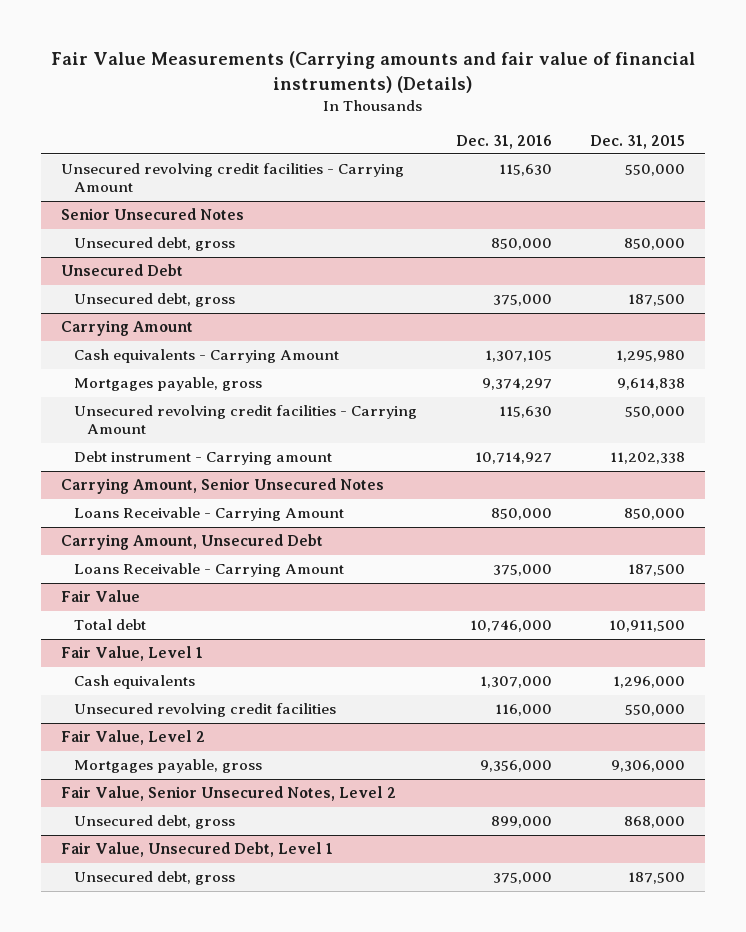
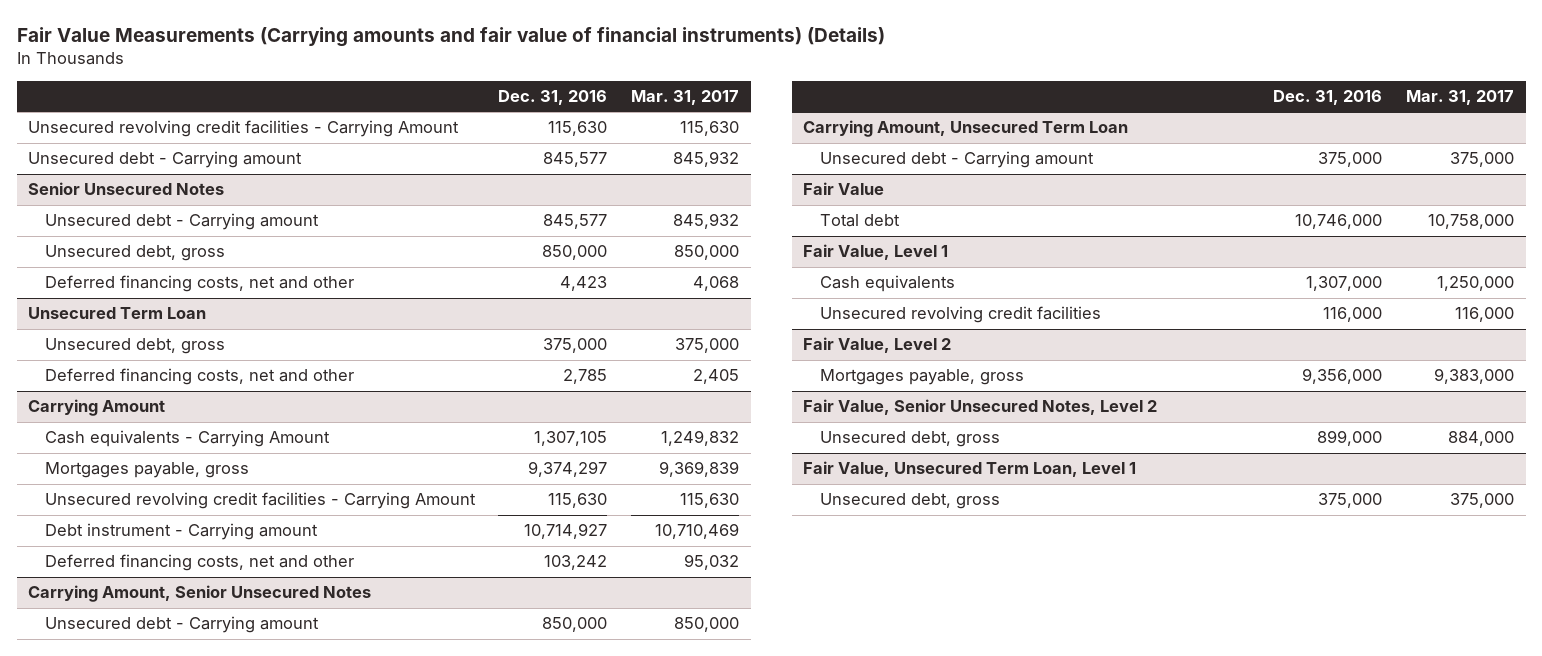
- | Dec. 31, 2016 | Dec. 31, 2015
+ | Dec. 31, 2016 | Mar. 31, 2017
+ Unsecured debt - Carrying amount | 845,577 | 845,932
@ Senior Unsecured Notes
+ Unsecured debt - Carrying amount | 845,577 | 845,932
- Unsecured Debt
@ Senior Unsecured Notes
+ Deferred financing costs, net and other | 4,423 | 4,068
+ Unsecured Term Loan
+ Deferred financing costs, net and other | 2,785 | 2,405
@ Carrying Amount
+ Deferred financing costs, net and other | 103,242 | 95,032
@ Carrying Amount, Senior Unsecured Notes
- Loans Receivable - Carrying Amount | 850,000 | 850,000
- Carrying Amount, Unsecured Debt
- Loans Receivable - Carrying Amount | 375,000 | 187,500
@ Carrying Amount, Senior Unsecured Notes
+ Unsecured debt - Carrying amount | 850,000 | 850,000
+ Carrying Amount, Unsecured Term Loan
+ Unsecured debt - Carrying amount | 375,000 | 375,000
- Fair Value, Unsecured Debt, Level 1
+ Fair Value, Unsecured Term Loan, Level 1

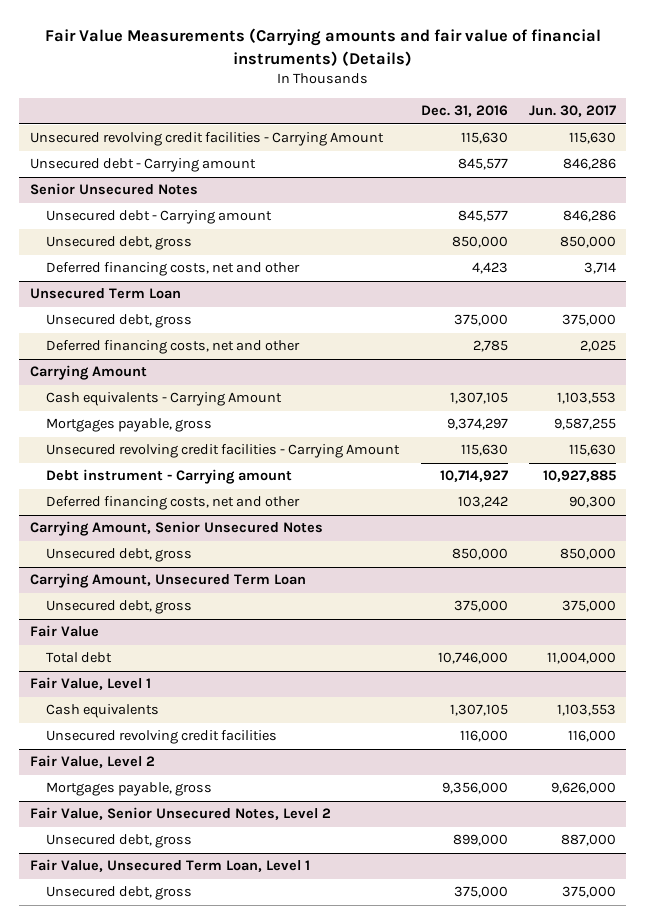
- | Dec. 31, 2016 | Mar. 31, 2017
+ | Dec. 31, 2016 | Jun. 30, 2017
@ Carrying Amount, Senior Unsecured Notes
- Unsecured debt - Carrying amount | 850,000 | 850,000
+ Unsecured debt, gross | 850,000 | 850,000
@ Carrying Amount, Unsecured Term Loan
- Unsecured debt - Carrying amount | 375,000 | 375,000
+ Unsecured debt, gross | 375,000 | 375,000
@ Fair Value, Level 1
- Cash equivalents | 1,307,000 | 1,250,000
+ Cash equivalents | 1,307,105 | 1,103,553

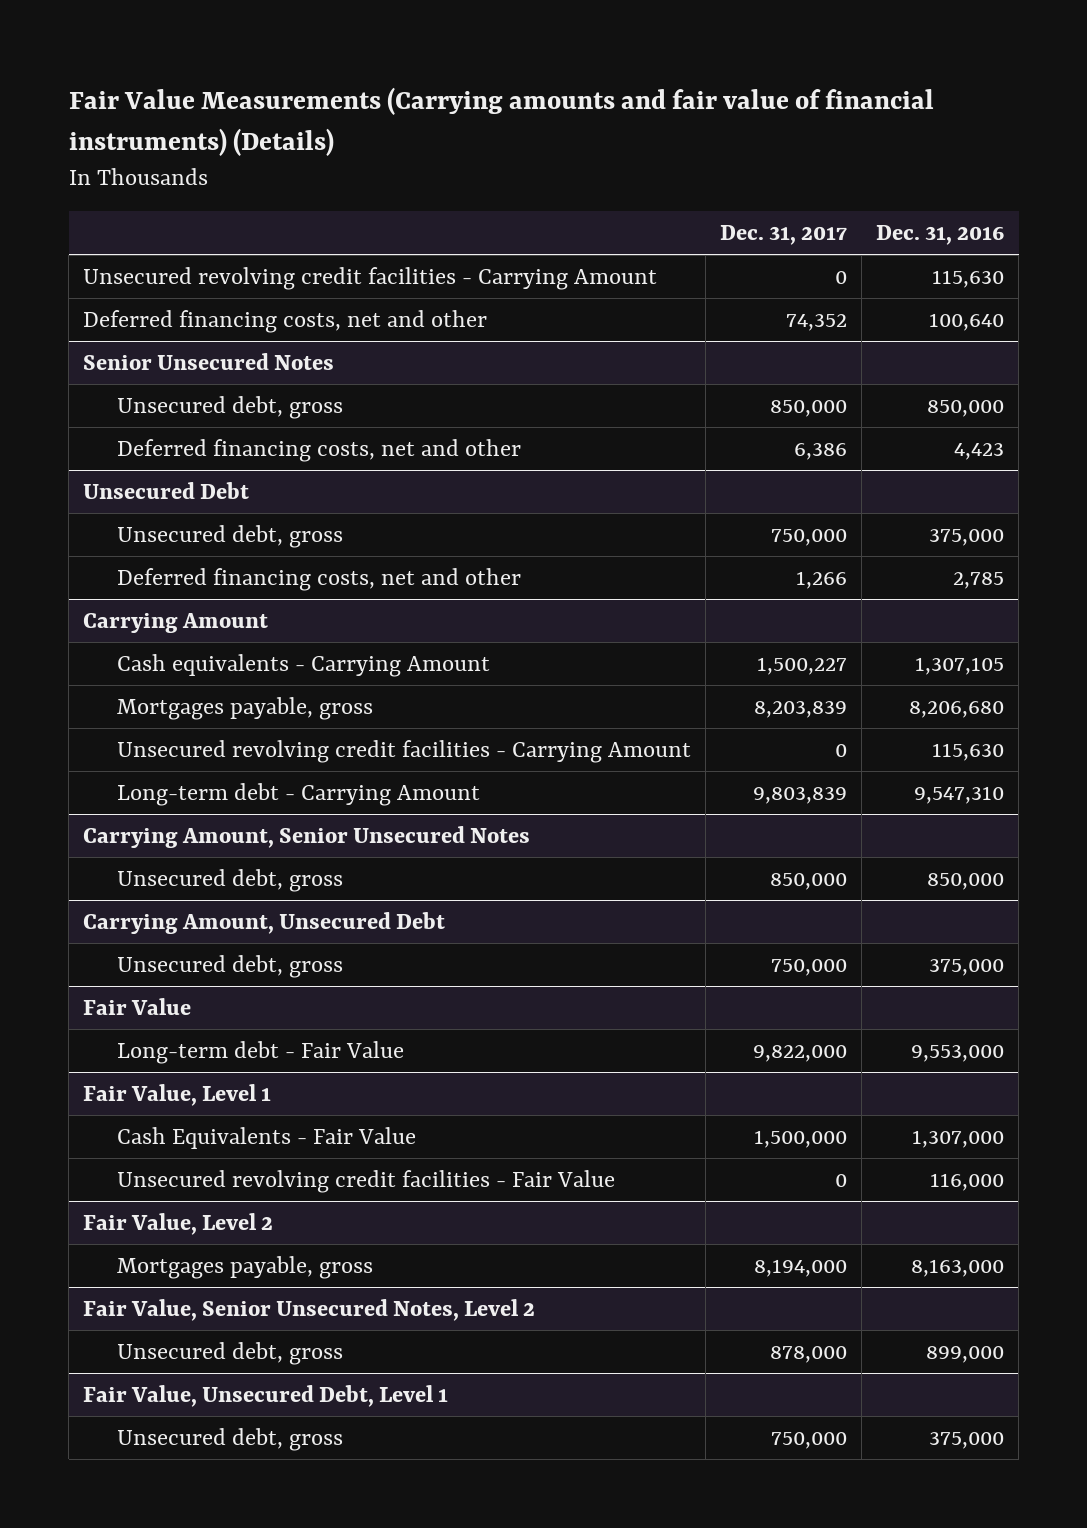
- | Dec. 31, 2016 | Jun. 30, 2017
+ | Dec. 31, 2017 | Dec. 31, 2016
- Unsecured debt - Carrying amount | 845,577 | 846,286
+ Deferred financing costs, net and other | 74,352 | 100,640
@ Senior Unsecured Notes
- Unsecured debt - Carrying amount | 845,577 | 846,286
- Unsecured Term Loan
+ Unsecured Debt
@ Carrying Amount
- Mortgages payable, gross | 9,374,297 | 9,587,255
+ Mortgages payable, gross | 8,203,839 | 8,206,680
- Debt instrument - Carrying amount | 10,714,927 | 10,927,885
- Deferred financing costs, net and other | 103,242 | 90,300
+ Long-term debt - Carrying Amount | 9,803,839 | 9,547,310
- Carrying Amount, Unsecured Term Loan
+ Carrying Amount, Unsecured Debt
@ Fair Value
- Total debt | 10,746,000 | 11,004,000
+ Long-term debt - Fair Value | 9,822,000 | 9,553,000
@ Fair Value, Level 1
- Cash equivalents | 1,307,105 | 1,103,553
- Unsecured revolving credit facilities | 116,000 | 116,000
+ Cash Equivalents - Fair Value | 1,500,000 | 1,307,000
+ Unsecured revolving credit facilities - Fair Value | 0 | 116,000
@ Fair Value, Level 2
- Mortgages payable, gross | 9,356,000 | 9,626,000
+ Mortgages payable, gross | 8,194,000 | 8,163,000
- Fair Value, Unsecured Term Loan, Level 1
+ Fair Value, Unsecured Debt, Level 1

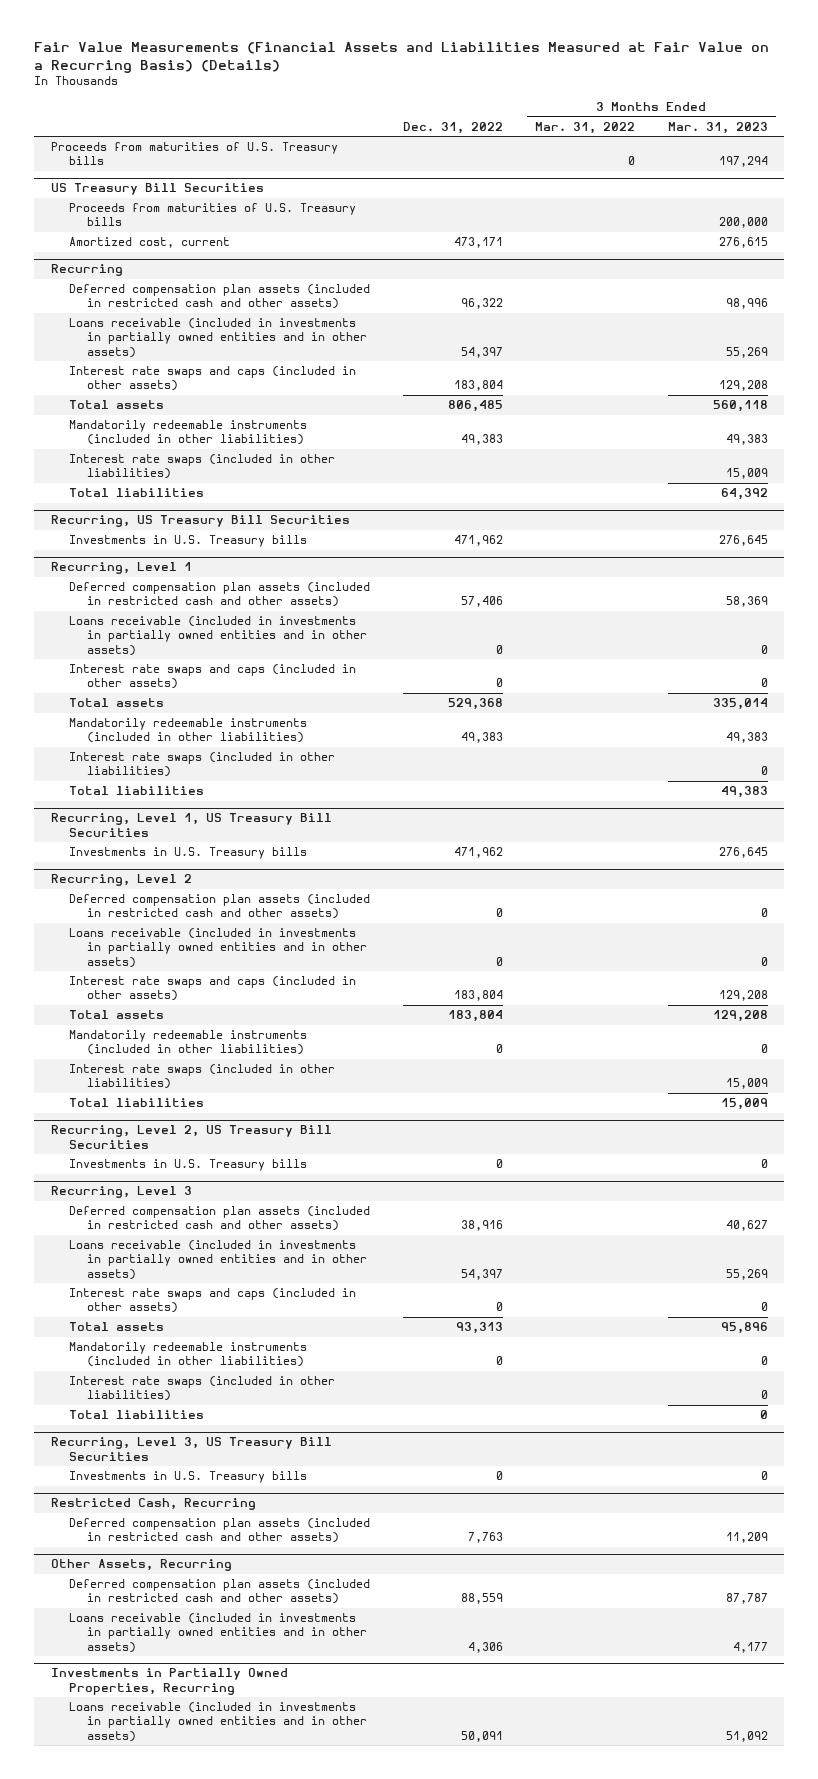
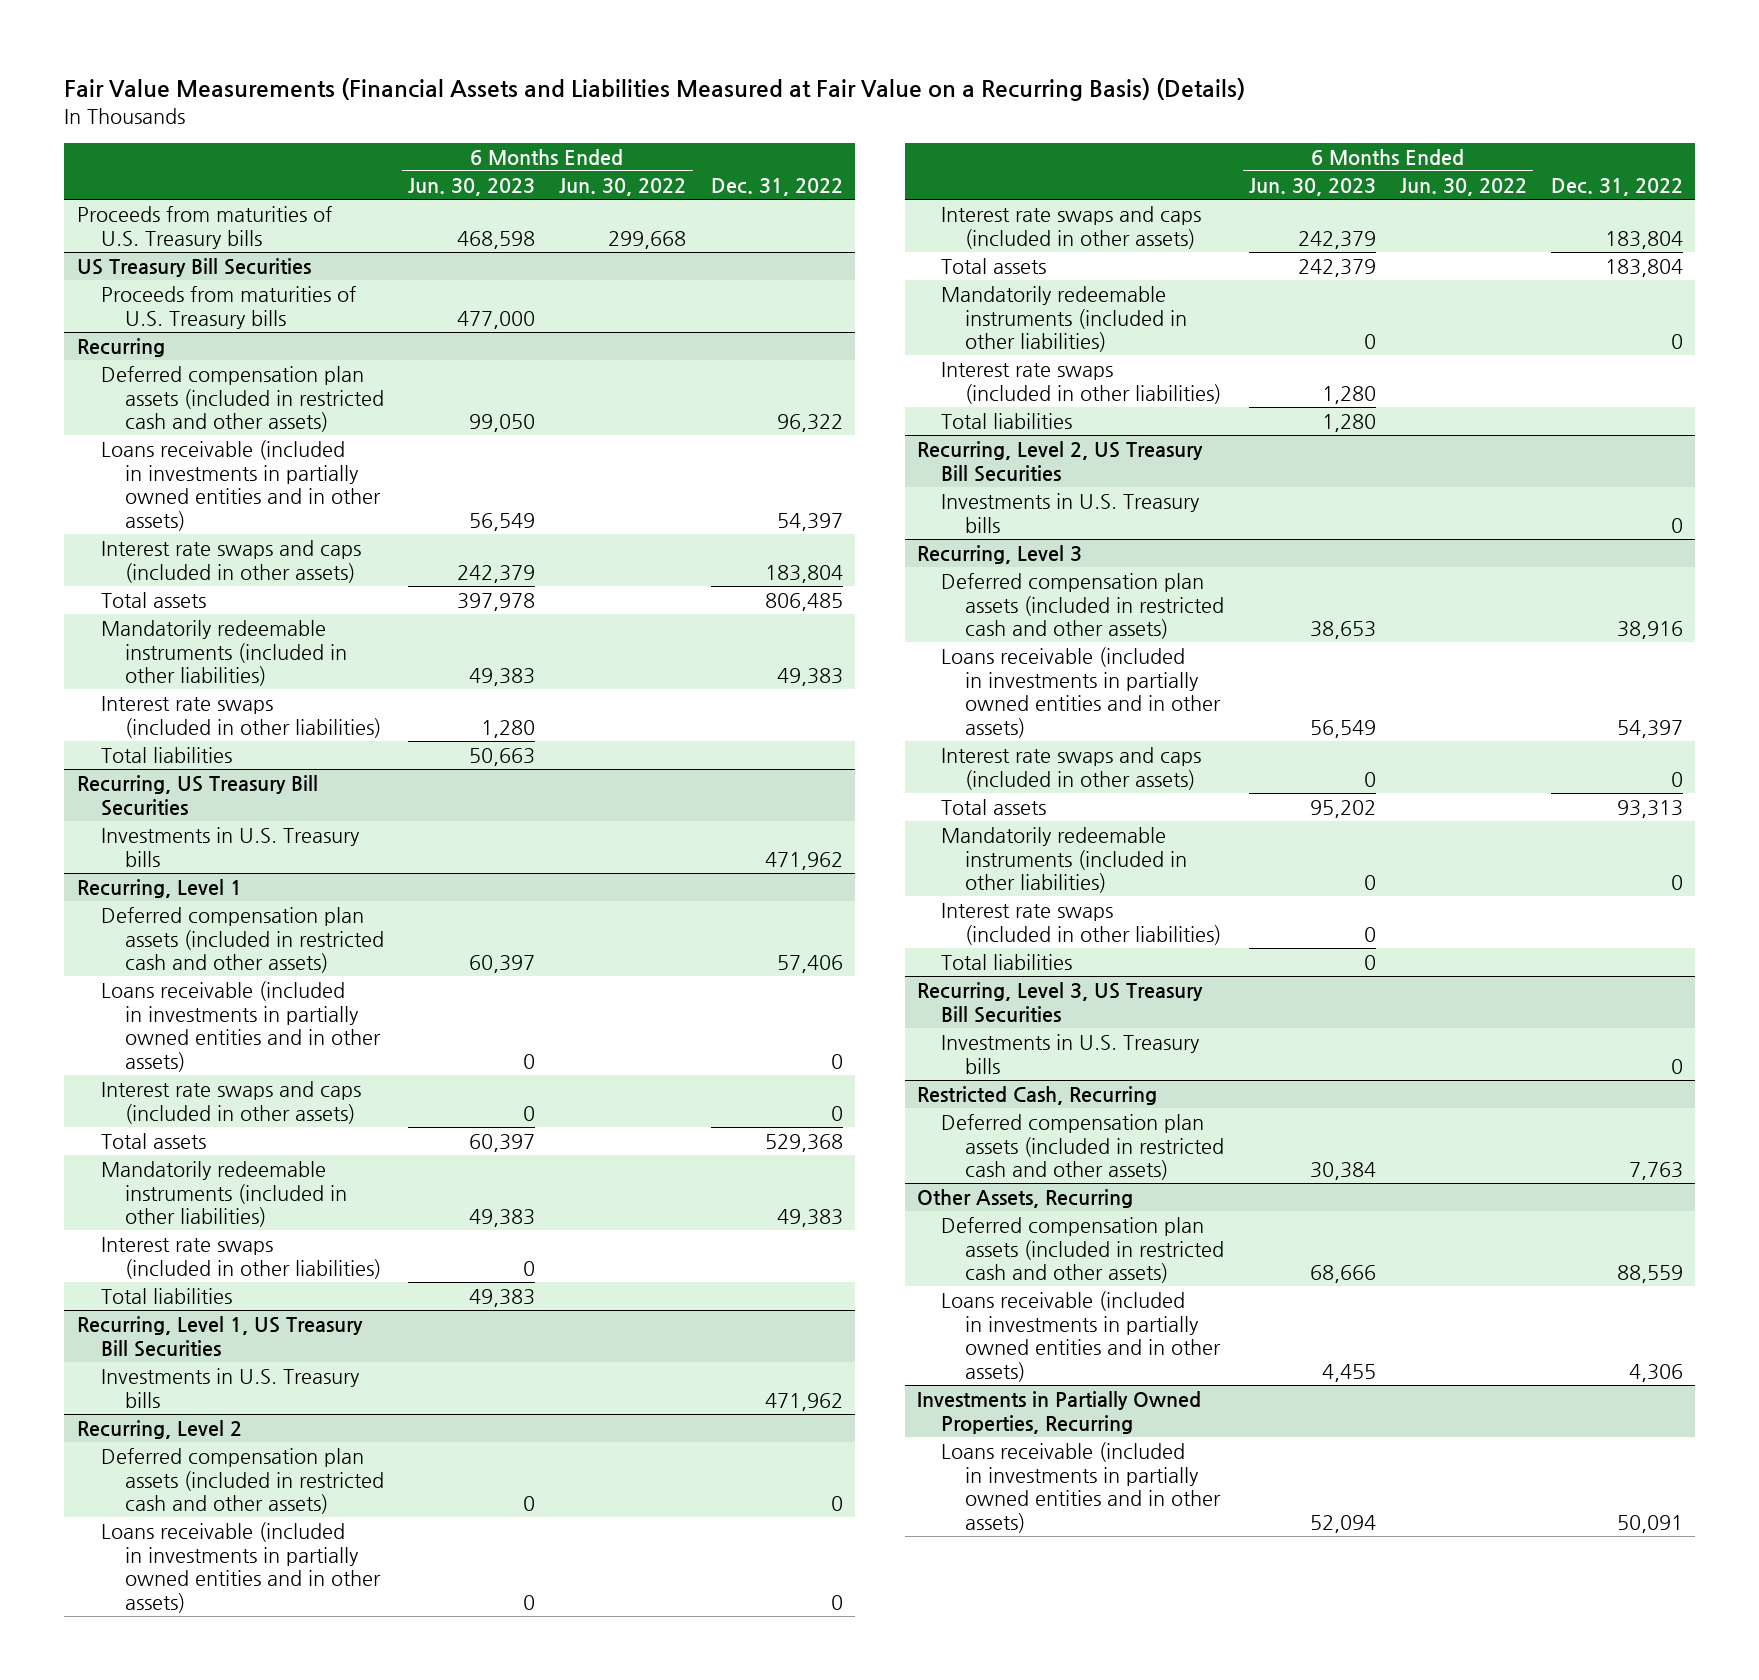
- | Dec. 31, 2022 | 3 Months Ended Mar. 31, 2022 | 3 Months Ended Mar. 31, 2023
+ | 6 Months Ended Jun. 30, 2023 | 6 Months Ended Jun. 30, 2022 | Dec. 31, 2022
@ US Treasury Bill Securities
- Amortized cost, current | 473,171 | | 276,615

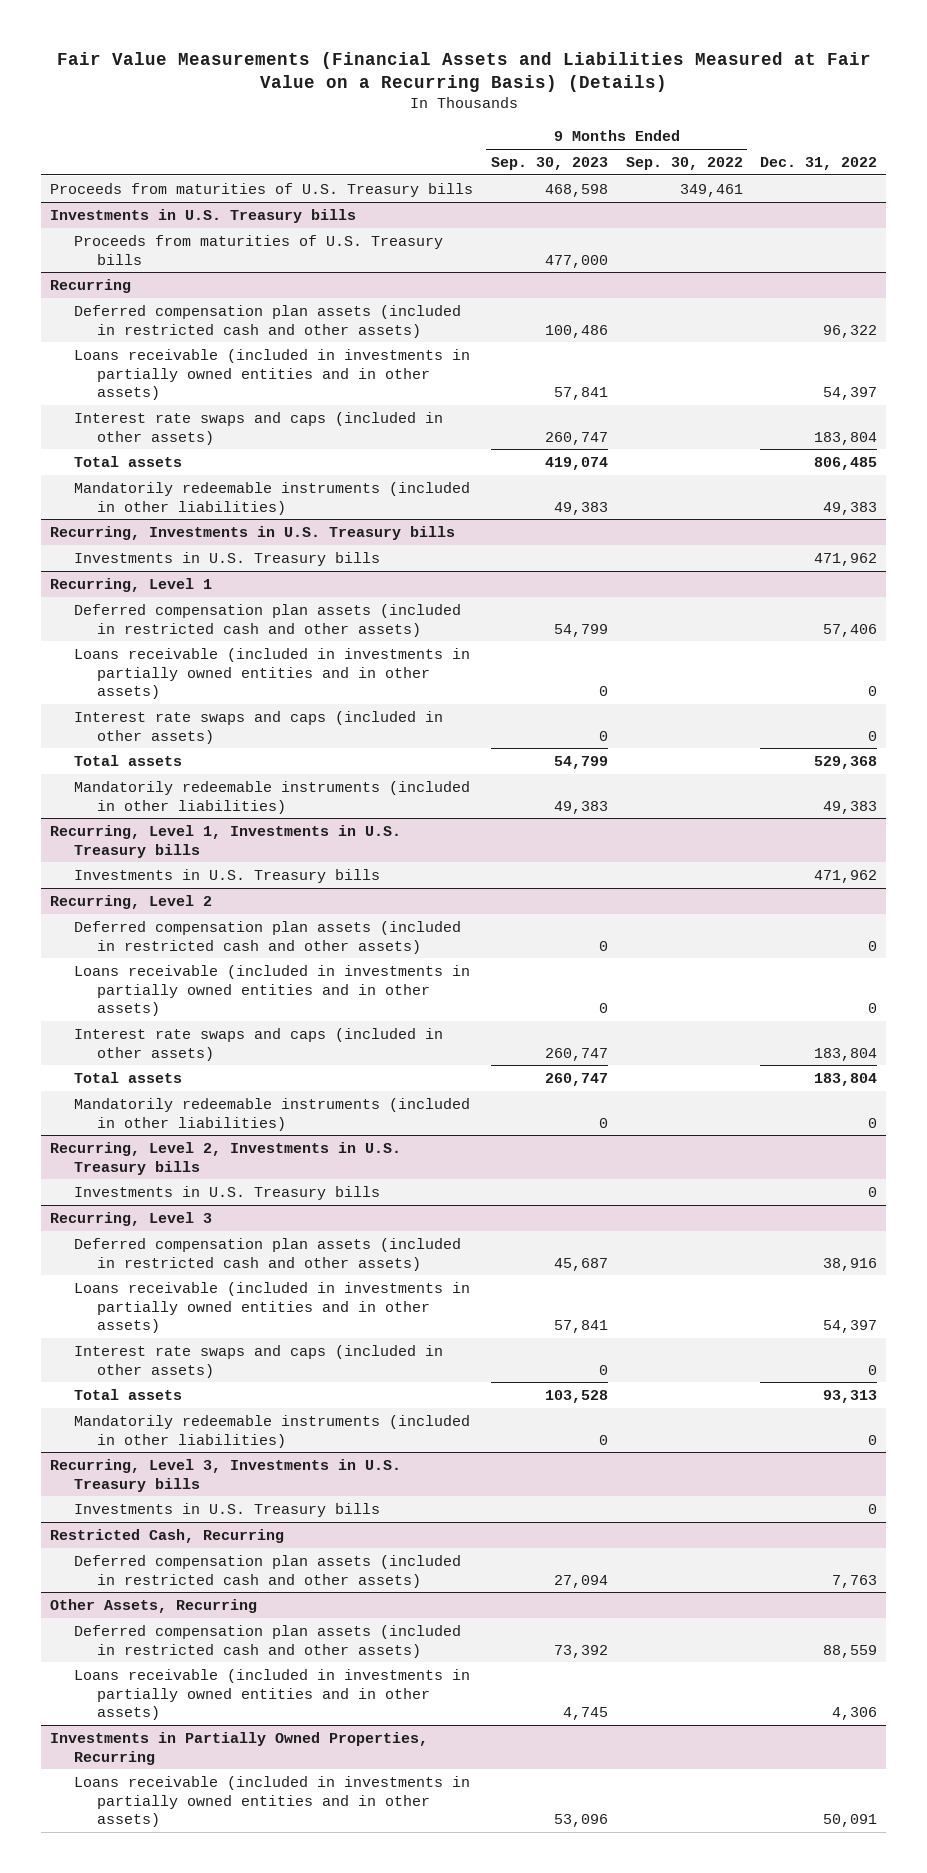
- | 6 Months Ended Jun. 30, 2023 | 6 Months Ended Jun. 30, 2022 | Dec. 31, 2022
+ | 9 Months Ended Sep. 30, 2023 | 9 Months Ended Sep. 30, 2022 | Dec. 31, 2022
- US Treasury Bill Securities
+ Investments in U.S. Treasury bills
@ Recurring
- Interest rate swaps (included in other liabilities) | 1,280 | |
- Total liabilities | 50,663 | |
- Recurring, US Treasury Bill Securities
+ Recurring, Investments in U.S. Treasury bills
@ Recurring, Level 1
- Interest rate swaps (included in other liabilities) | 0 | |
- Total liabilities | 49,383 | |
- Recurring, Level 1, US Treasury Bill Securities
+ Recurring, Level 1, Investments in U.S. Treasury bills
@ Recurring, Level 2
- Interest rate swaps (included in other liabilities) | 1,280 | |
- Total liabilities | 1,280 | |
- Recurring, Level 2, US Treasury Bill Securities
+ Recurring, Level 2, Investments in U.S. Treasury bills
@ Recurring, Level 3
- Interest rate swaps (included in other liabilities) | 0 | |
- Total liabilities | 0 | |
- Recurring, Level 3, US Treasury Bill Securities
+ Recurring, Level 3, Investments in U.S. Treasury bills

